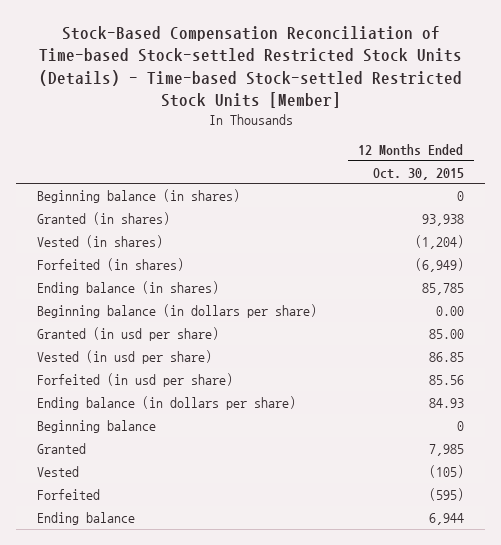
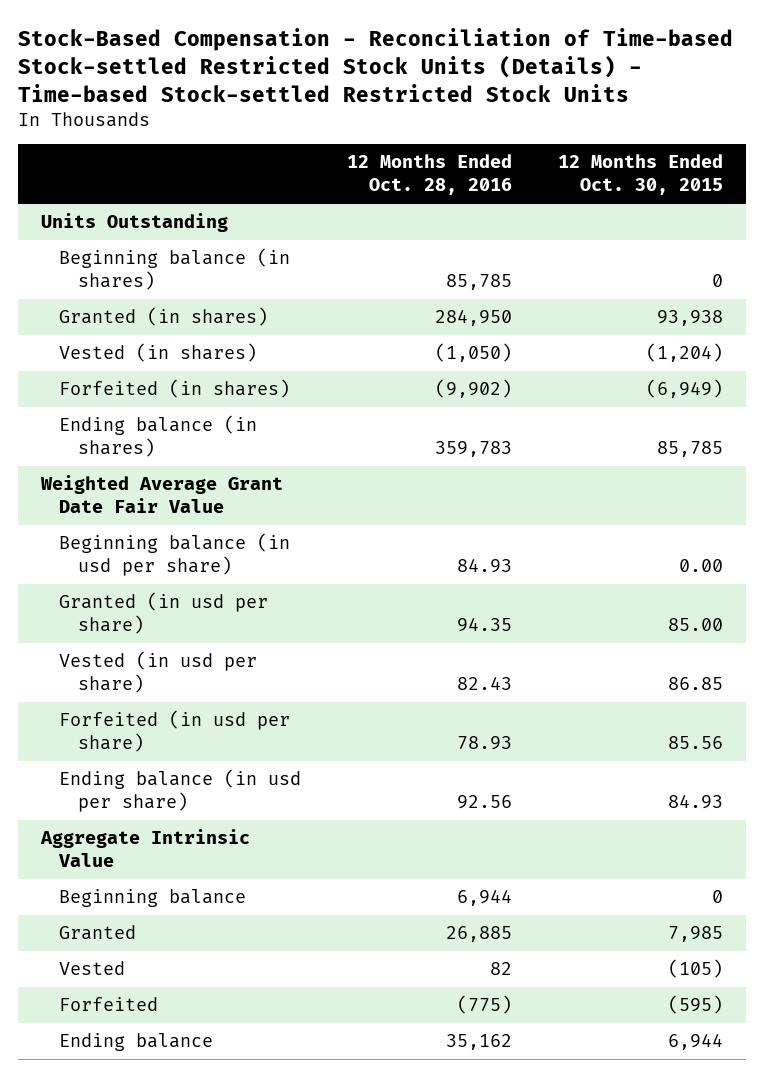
- Stock-Based Compensation Reconciliation of Time-based Stock-settled Restricted Stock Units (Details) - Time-based Stock-settled Restricted Stock Units [Member]
+ Stock-Based Compensation - Reconciliation of Time-based Stock-settled Restricted Stock Units (Details) - Time-based Stock-settled Restricted Stock Units
- | 12 Months Ended Oct. 30, 2015
+ | 12 Months Ended Oct. 28, 2016 | 12 Months Ended Oct. 30, 2015
+ Units Outstanding
- Beginning balance (in dollars per share) | 0.00
+ Weighted Average Grant Date Fair Value
+ Beginning balance (in usd per share) | 84.93 | 0.00
- Ending balance (in dollars per share) | 84.93
+ Ending balance (in usd per share) | 92.56 | 84.93
+ Aggregate Intrinsic Value

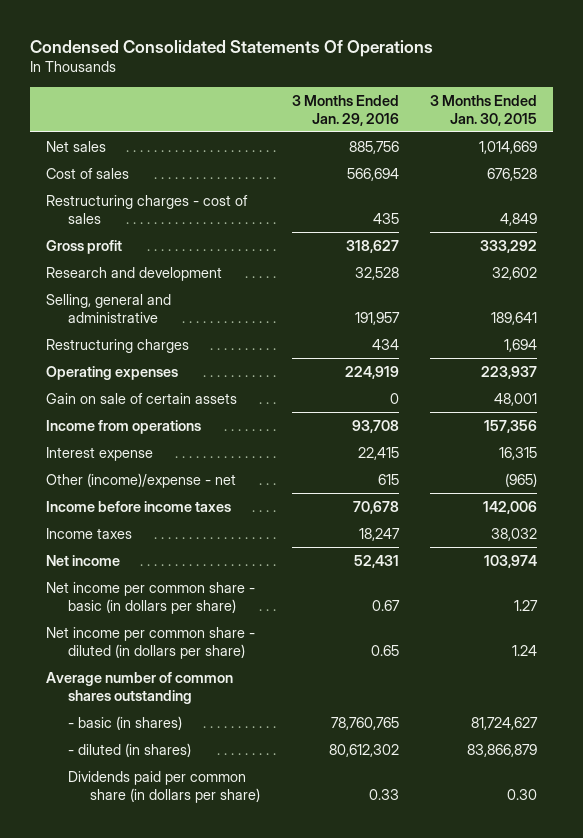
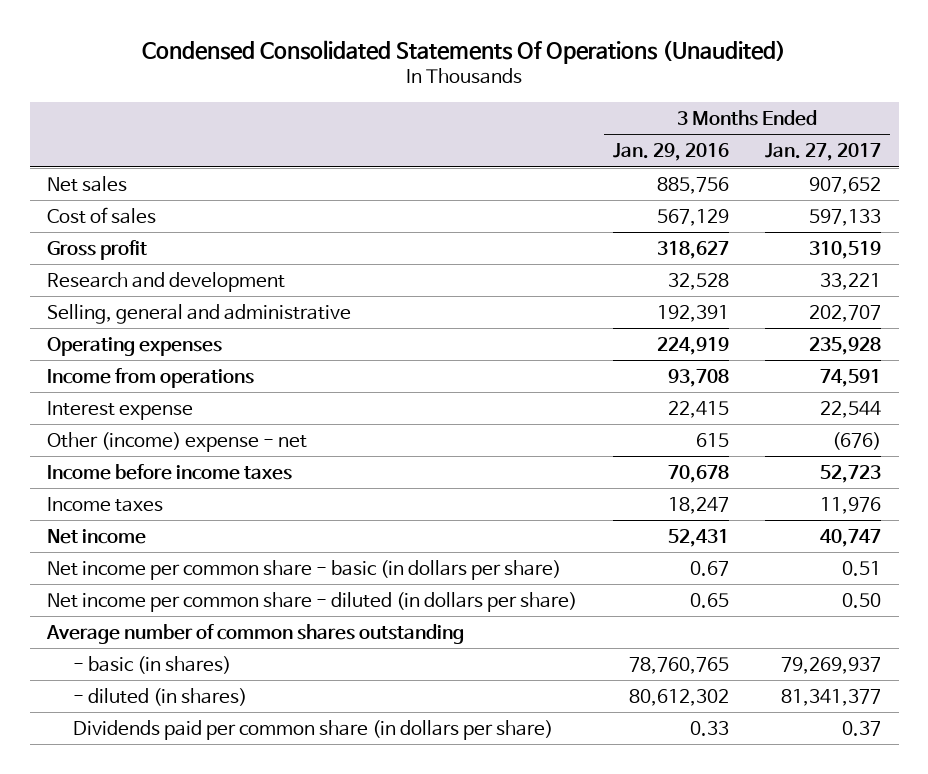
- Condensed Consolidated Statements Of Operations
+ Condensed Consolidated Statements Of Operations (Unaudited)
- | 3 Months Ended Jan. 29, 2016 | 3 Months Ended Jan. 30, 2015
+ | 3 Months Ended Jan. 29, 2016 | 3 Months Ended Jan. 27, 2017
- Cost of sales | 566,694 | 676,528
- Restructuring charges - cost of sales | 435 | 4,849
+ Cost of sales | 567,129 | 597,133
- Selling, general and administrative | 191,957 | 189,641
- Restructuring charges | 434 | 1,694
+ Selling, general and administrative | 192,391 | 202,707
- Gain on sale of certain assets | 0 | 48,001
- Other (income)/expense - net | 615 | (965)
+ Other (income) expense - net | 615 | (676)

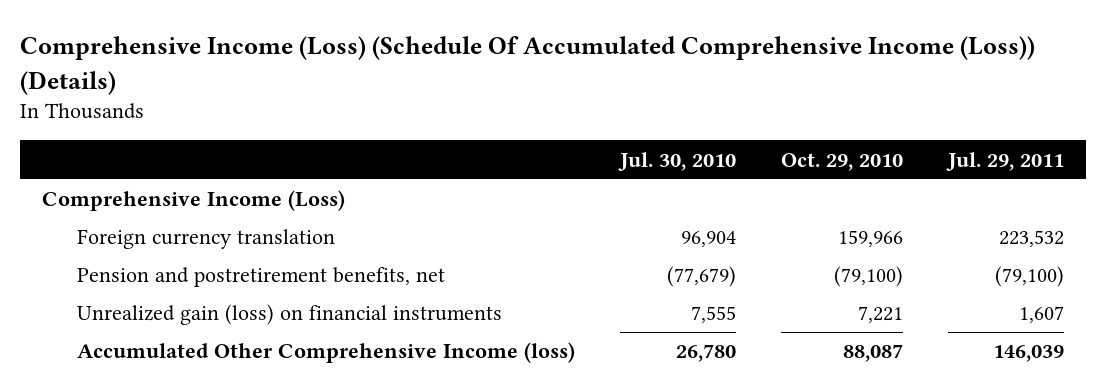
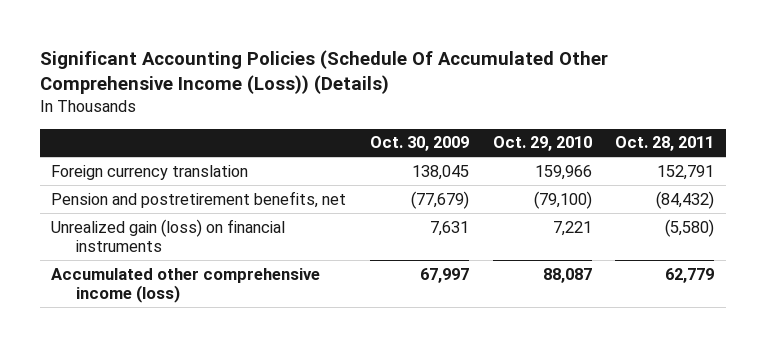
- Comprehensive Income (Loss) (Schedule Of Accumulated Comprehensive Income (Loss)) (Details)
+ Significant Accounting Policies (Schedule Of Accumulated Other Comprehensive Income (Loss)) (Details)
- | Jul. 30, 2010 | Oct. 29, 2010 | Jul. 29, 2011
+ | Oct. 30, 2009 | Oct. 29, 2010 | Oct. 28, 2011
- Comprehensive Income (Loss)
- Accumulated Other Comprehensive Income (loss) | 26,780 | 88,087 | 146,039
+ Accumulated other comprehensive income (loss) | 67,997 | 88,087 | 62,779

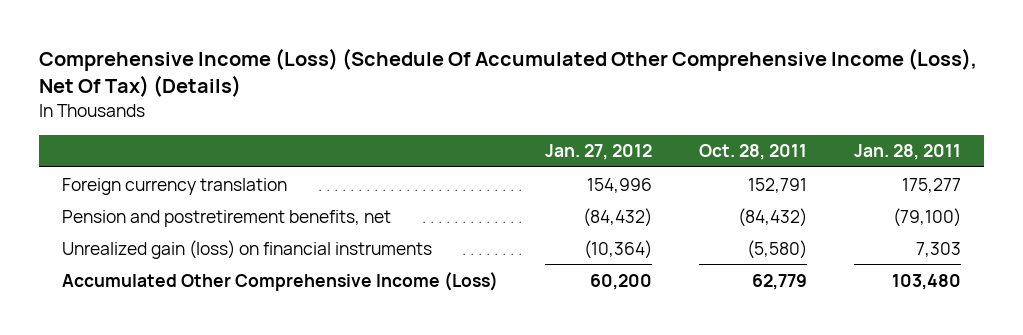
- Significant Accounting Policies (Schedule Of Accumulated Other Comprehensive Income (Loss)) (Details)
+ Comprehensive Income (Loss) (Schedule Of Accumulated Other Comprehensive Income (Loss), Net Of Tax) (Details)
- | Oct. 30, 2009 | Oct. 29, 2010 | Oct. 28, 2011
+ | Jan. 27, 2012 | Oct. 28, 2011 | Jan. 28, 2011
- Accumulated other comprehensive income (loss) | 67,997 | 88,087 | 62,779
+ Accumulated Other Comprehensive Income (Loss) | 60,200 | 62,779 | 103,480

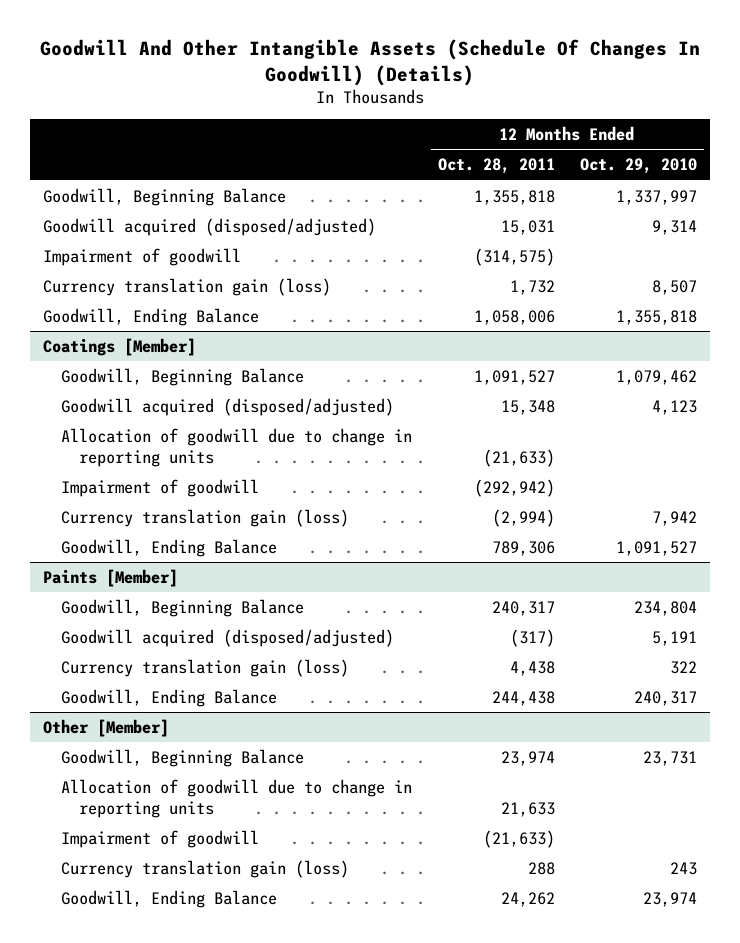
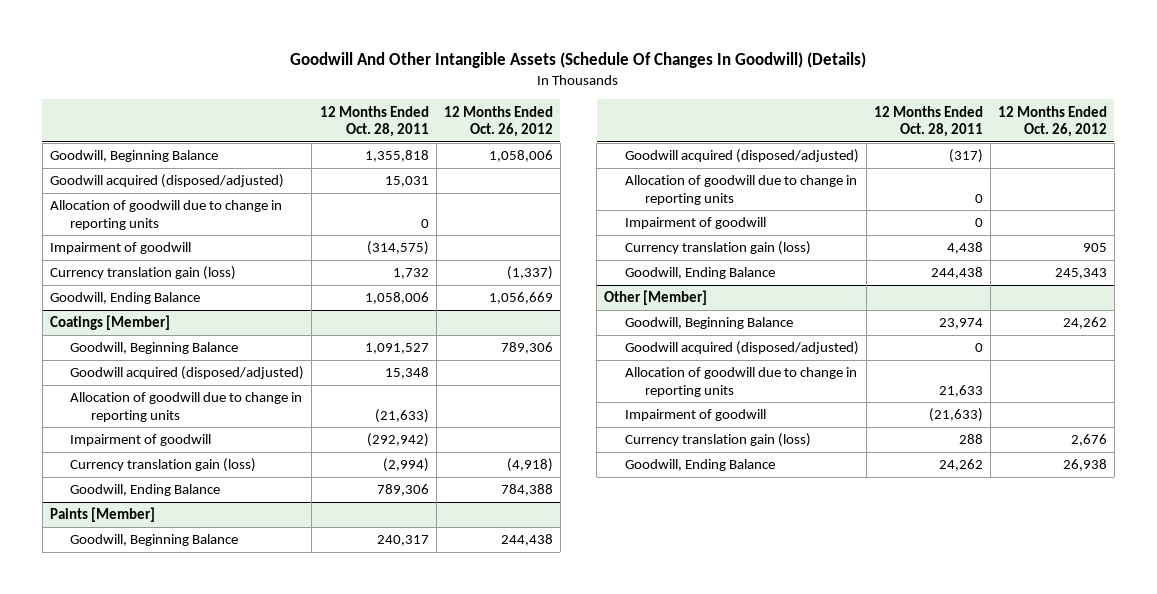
- | 12 Months Ended Oct. 28, 2011 | 12 Months Ended Oct. 29, 2010
+ | 12 Months Ended Oct. 28, 2011 | 12 Months Ended Oct. 26, 2012
+ Allocation of goodwill due to change in reporting units | 0 |
@ Paints [Member]
+ Allocation of goodwill due to change in reporting units | 0 |
+ Impairment of goodwill | 0 |
@ Other [Member]
+ Goodwill acquired (disposed/adjusted) | 0 |

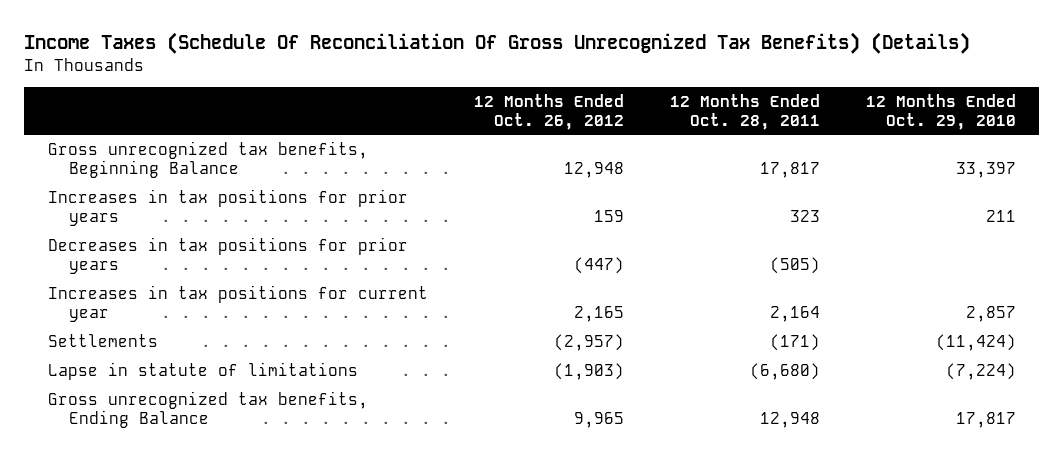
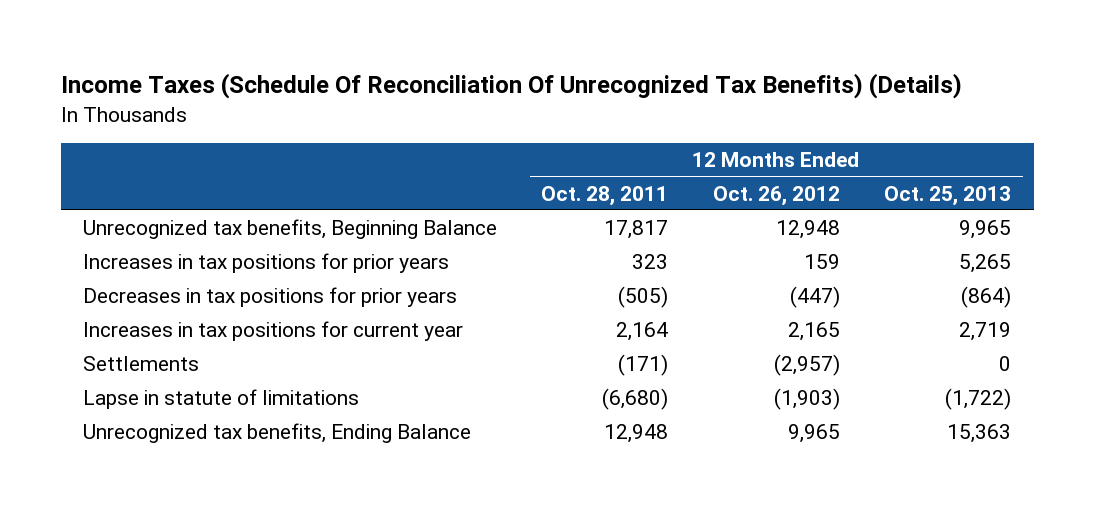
- Income Taxes (Schedule Of Reconciliation Of Gross Unrecognized Tax Benefits) (Details)
+ Income Taxes (Schedule Of Reconciliation Of Unrecognized Tax Benefits) (Details)
- | 12 Months Ended Oct. 26, 2012 | 12 Months Ended Oct. 28, 2011 | 12 Months Ended Oct. 29, 2010
+ | 12 Months Ended Oct. 28, 2011 | 12 Months Ended Oct. 26, 2012 | 12 Months Ended Oct. 25, 2013
- Gross unrecognized tax benefits, Beginning Balance | 12,948 | 17,817 | 33,397
+ Unrecognized tax benefits, Beginning Balance | 17,817 | 12,948 | 9,965
- Gross unrecognized tax benefits, Ending Balance | 9,965 | 12,948 | 17,817
+ Unrecognized tax benefits, Ending Balance | 12,948 | 9,965 | 15,363

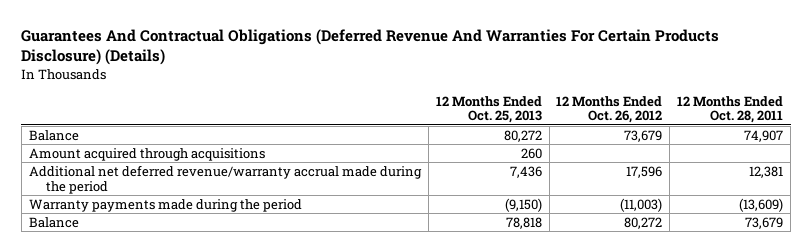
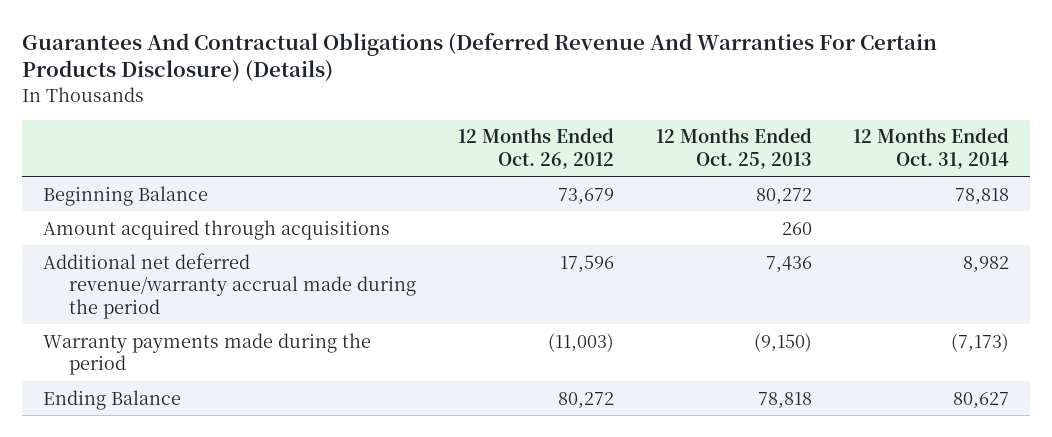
- | 12 Months Ended Oct. 25, 2013 | 12 Months Ended Oct. 26, 2012 | 12 Months Ended Oct. 28, 2011
+ | 12 Months Ended Oct. 26, 2012 | 12 Months Ended Oct. 25, 2013 | 12 Months Ended Oct. 31, 2014
- Balance | 80,272 | 73,679 | 74,907
+ Beginning Balance | 73,679 | 80,272 | 78,818
- Balance | 78,818 | 80,272 | 73,679
+ Ending Balance | 80,272 | 78,818 | 80,627

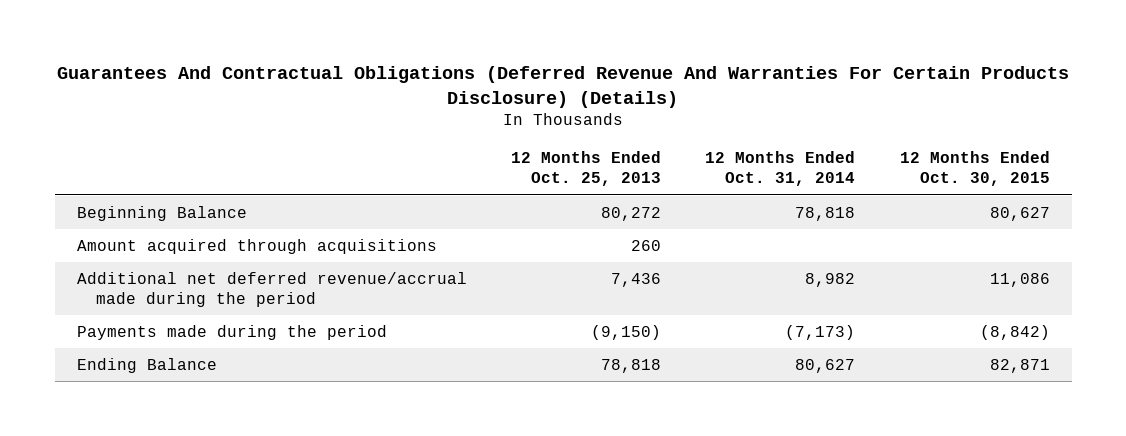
- | 12 Months Ended Oct. 26, 2012 | 12 Months Ended Oct. 25, 2013 | 12 Months Ended Oct. 31, 2014
+ | 12 Months Ended Oct. 25, 2013 | 12 Months Ended Oct. 31, 2014 | 12 Months Ended Oct. 30, 2015
- Additional net deferred revenue/warranty accrual made during the period | 17,596 | 7,436 | 8,982
- Warranty payments made during the period | (11,003) | (9,150) | (7,173)
+ Additional net deferred revenue/accrual made during the period | 7,436 | 8,982 | 11,086
+ Payments made during the period | (9,150) | (7,173) | (8,842)

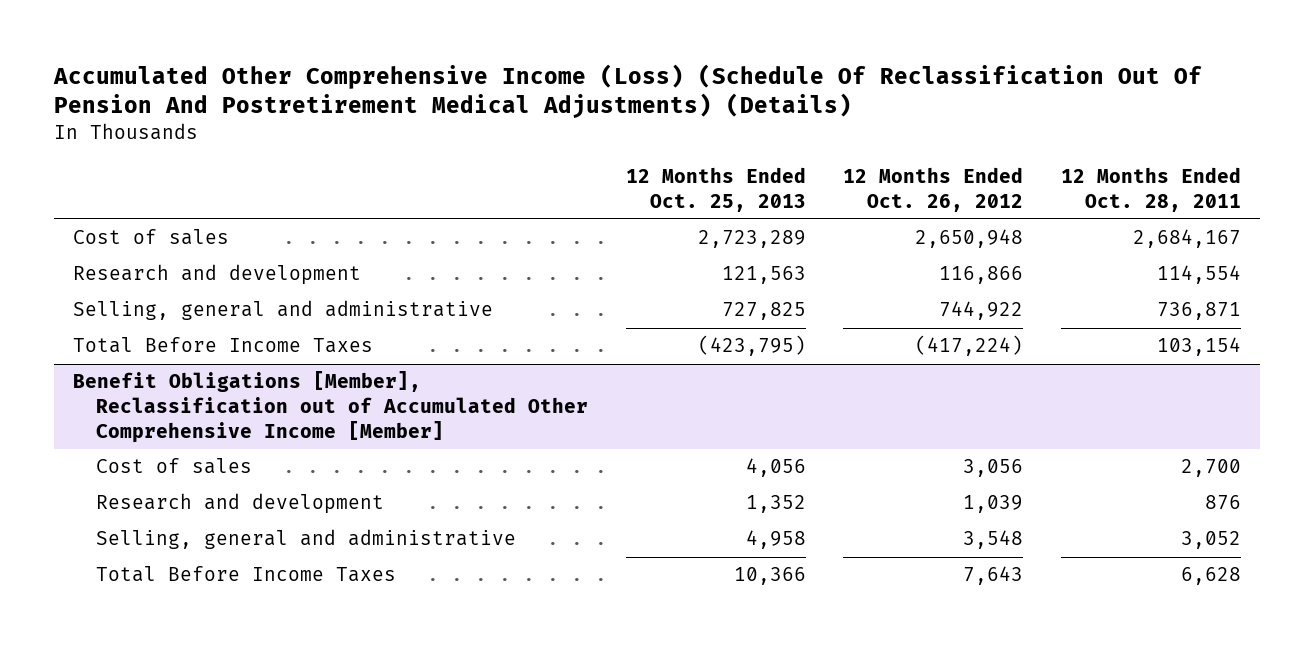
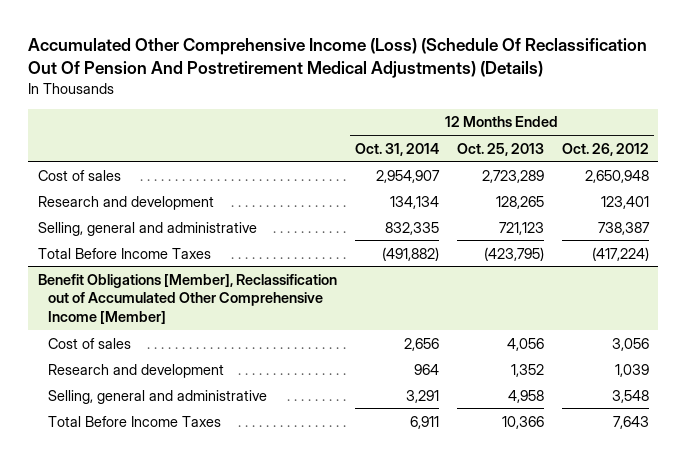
- | 12 Months Ended Oct. 25, 2013 | 12 Months Ended Oct. 26, 2012 | 12 Months Ended Oct. 28, 2011
+ | 12 Months Ended Oct. 31, 2014 | 12 Months Ended Oct. 25, 2013 | 12 Months Ended Oct. 26, 2012
- Research and development | 121,563 | 116,866 | 114,554
- Selling, general and administrative | 727,825 | 744,922 | 736,871
+ Research and development | 134,134 | 128,265 | 123,401
+ Selling, general and administrative | 832,335 | 721,123 | 738,387

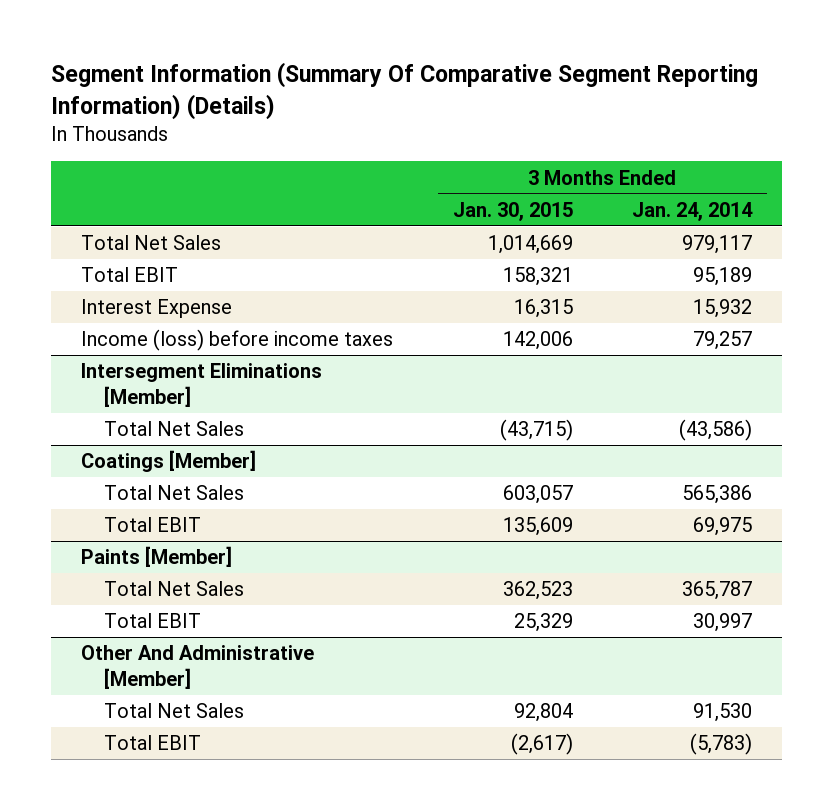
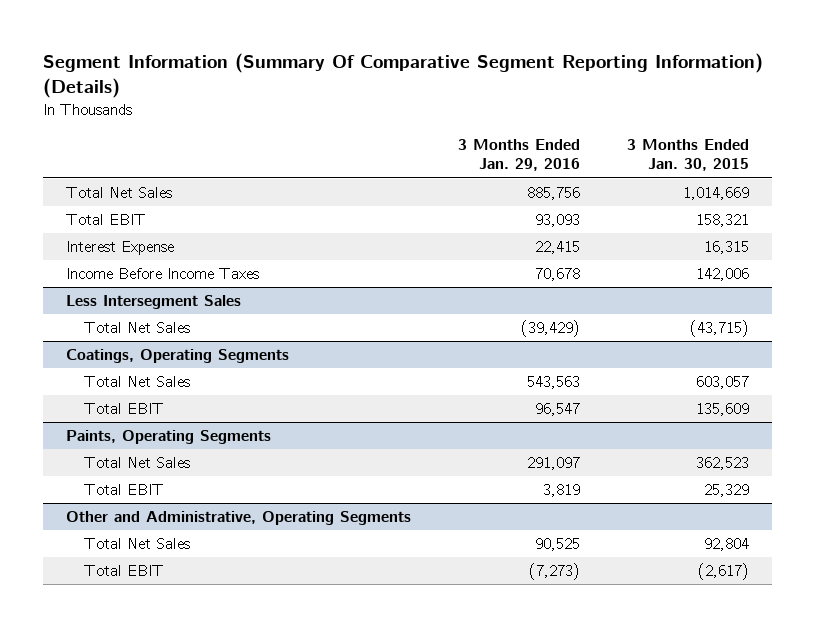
- | 3 Months Ended Jan. 30, 2015 | 3 Months Ended Jan. 24, 2014
+ | 3 Months Ended Jan. 29, 2016 | 3 Months Ended Jan. 30, 2015
- Income (loss) before income taxes | 142,006 | 79,257
- Intersegment Eliminations [Member]
+ Income Before Income Taxes | 70,678 | 142,006
+ Less Intersegment Sales
- Coatings [Member]
+ Coatings, Operating Segments
- Paints [Member]
+ Paints, Operating Segments
- Other And Administrative [Member]
+ Other and Administrative, Operating Segments

